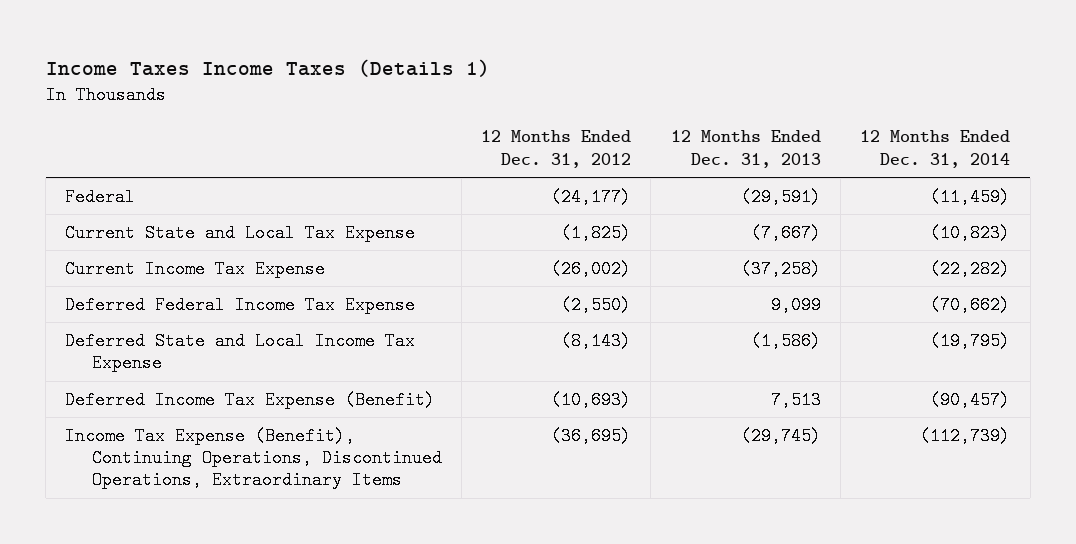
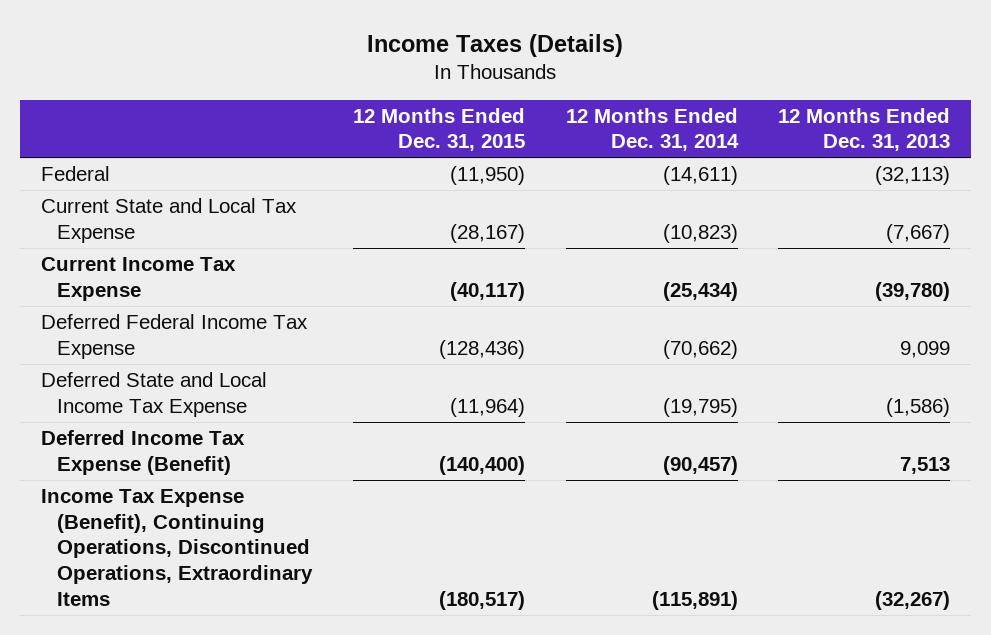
- Income Taxes Income Taxes (Details 1)
+ Income Taxes (Details)
- | 12 Months Ended Dec. 31, 2012 | 12 Months Ended Dec. 31, 2013 | 12 Months Ended Dec. 31, 2014
+ | 12 Months Ended Dec. 31, 2015 | 12 Months Ended Dec. 31, 2014 | 12 Months Ended Dec. 31, 2013
- Federal | (24,177) | (29,591) | (11,459)
+ Federal | (11,950) | (14,611) | (32,113)
- Current Income Tax Expense | (26,002) | (37,258) | (22,282)
+ Current Income Tax Expense | (40,117) | (25,434) | (39,780)
- Income Tax Expense (Benefit), Continuing Operations, Discontinued Operations, Extraordinary Items | (36,695) | (29,745) | (112,739)
+ Income Tax Expense (Benefit), Continuing Operations, Discontinued Operations, Extraordinary Items | (180,517) | (115,891) | (32,267)

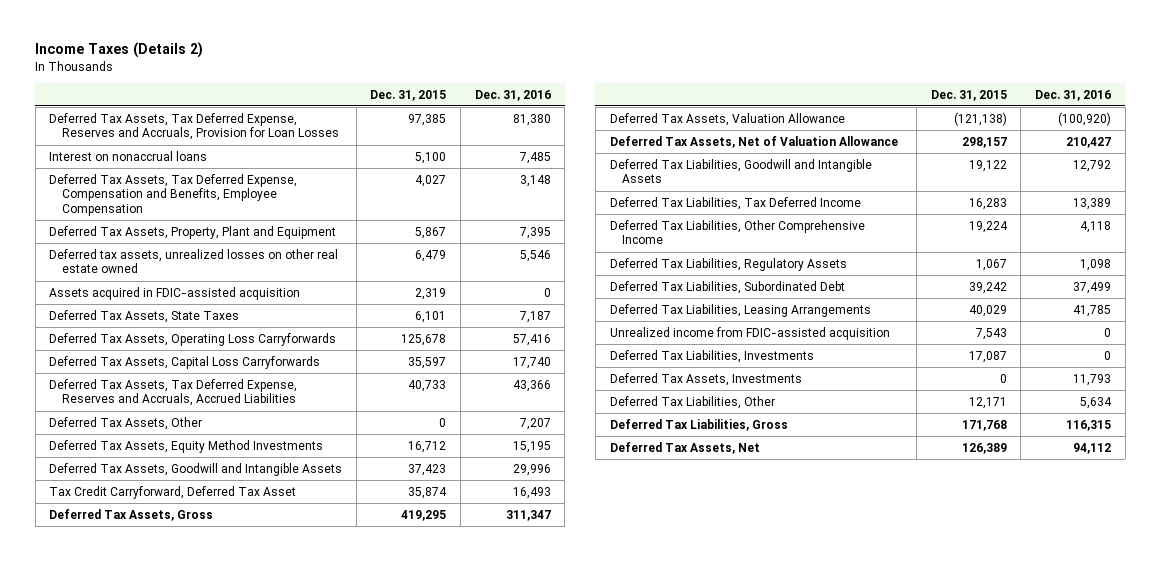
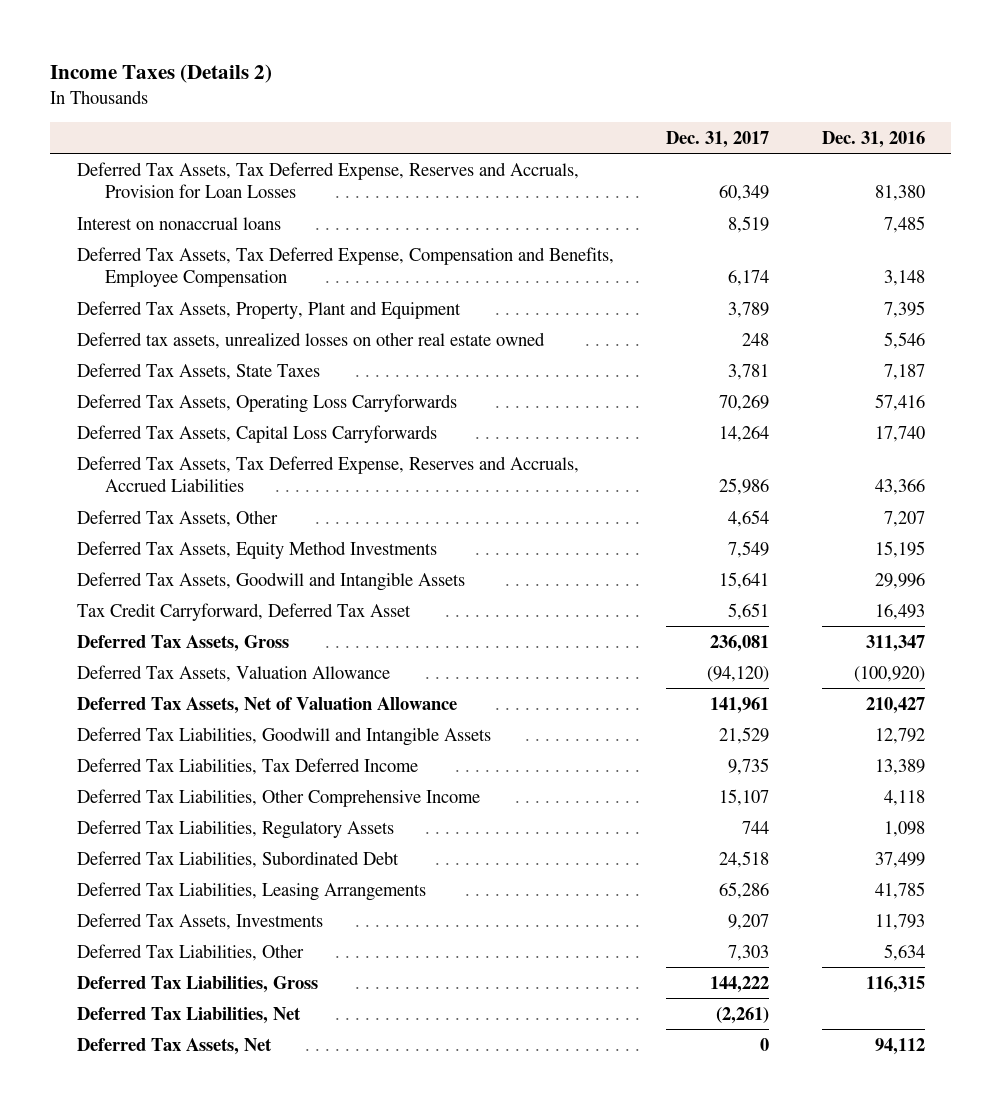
- | Dec. 31, 2015 | Dec. 31, 2016
+ | Dec. 31, 2017 | Dec. 31, 2016
- Assets acquired in FDIC-assisted acquisition | 2,319 | 0
- Unrealized income from FDIC-assisted acquisition | 7,543 | 0
- Deferred Tax Liabilities, Investments | 17,087 | 0
+ Deferred Tax Liabilities, Net | (2,261) |

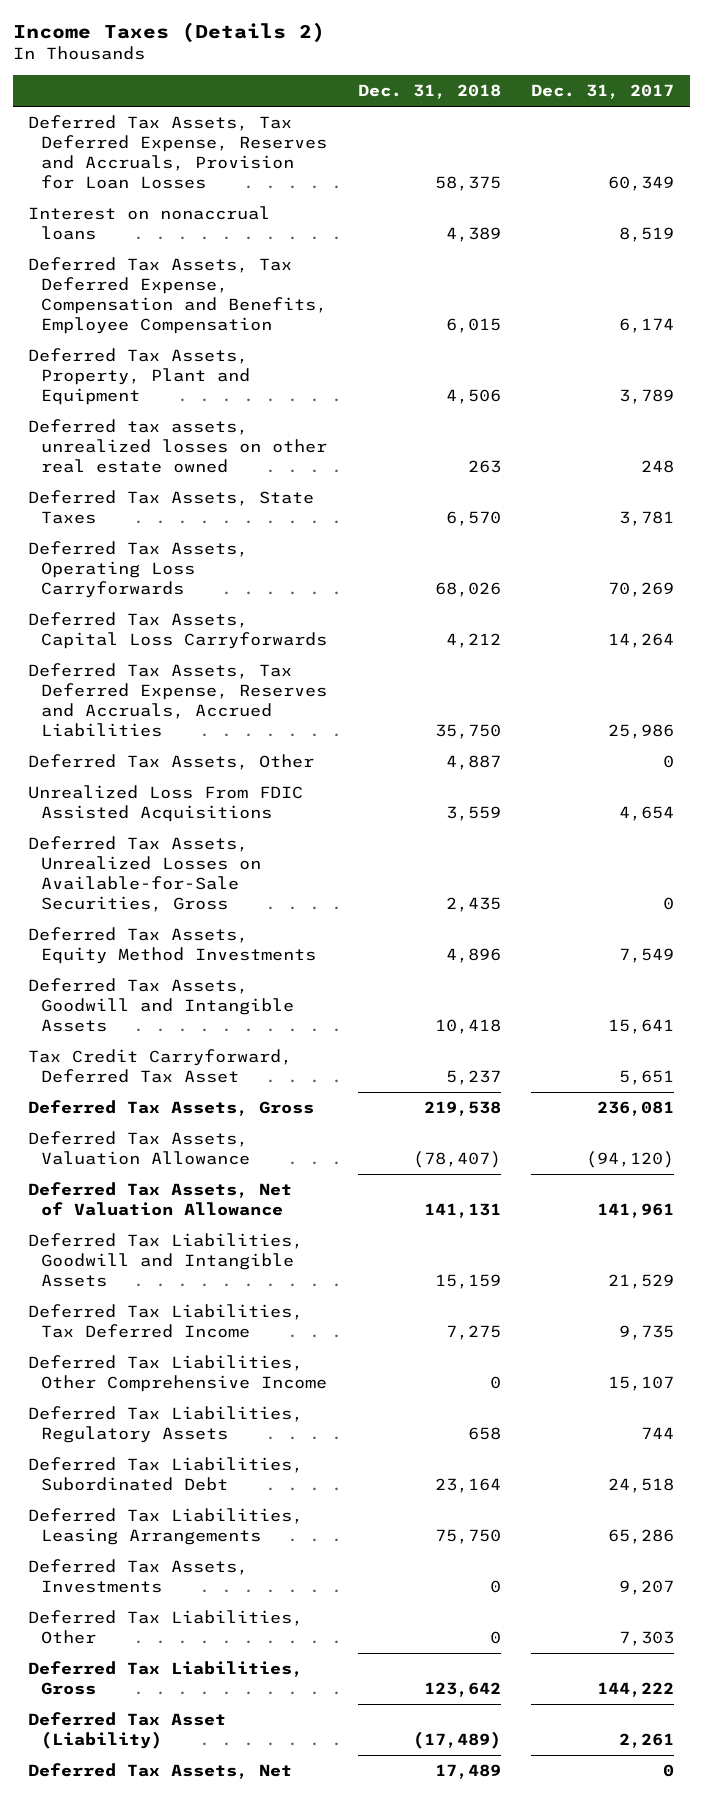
- | Dec. 31, 2017 | Dec. 31, 2016
+ | Dec. 31, 2018 | Dec. 31, 2017
- Deferred Tax Assets, Other | 4,654 | 7,207
+ Deferred Tax Assets, Other | 4,887 | 0
+ Unrealized Loss From FDIC Assisted Acquisitions | 3,559 | 4,654
+ Deferred Tax Assets, Unrealized Losses on Available-for-Sale Securities, Gross | 2,435 | 0
- Deferred Tax Liabilities, Net | (2,261) |
+ Deferred Tax Asset (Liability) | (17,489) | 2,261

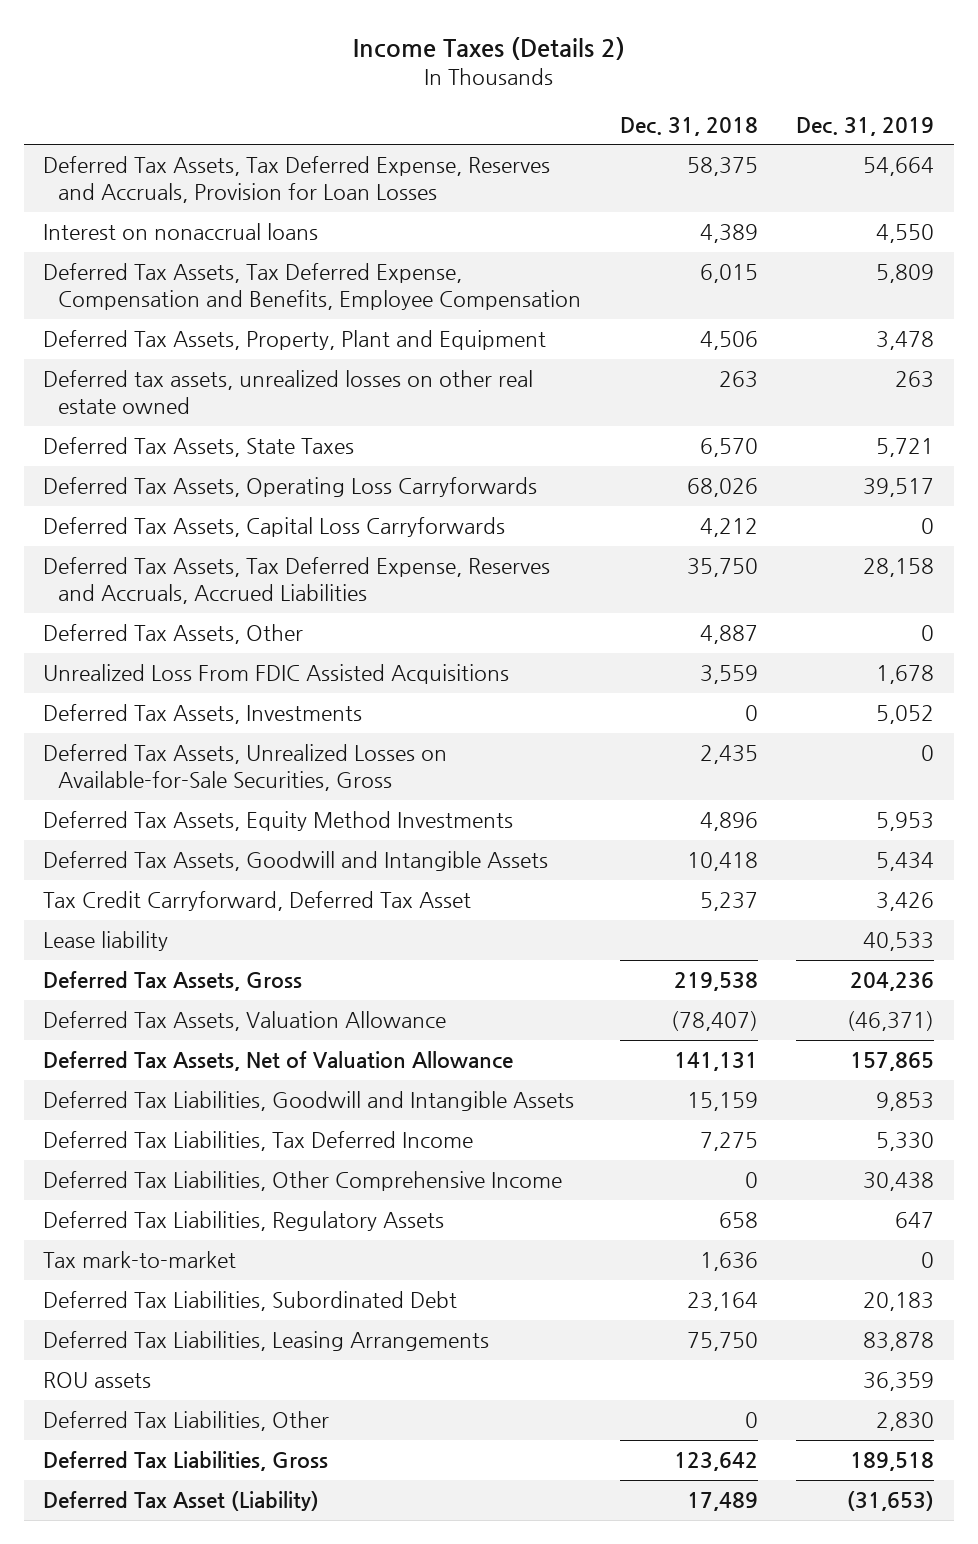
- | Dec. 31, 2018 | Dec. 31, 2017
+ | Dec. 31, 2018 | Dec. 31, 2019
moved up: Deferred Tax Assets, Investments | 0 | 5,052
+ Lease liability | | 40,533
+ Tax mark-to-market | 1,636 | 0
+ ROU assets | | 36,359
- Deferred Tax Asset (Liability) | (17,489) | 2,261
- Deferred Tax Assets, Net | 17,489 | 0
+ Deferred Tax Asset (Liability) | 17,489 | (31,653)

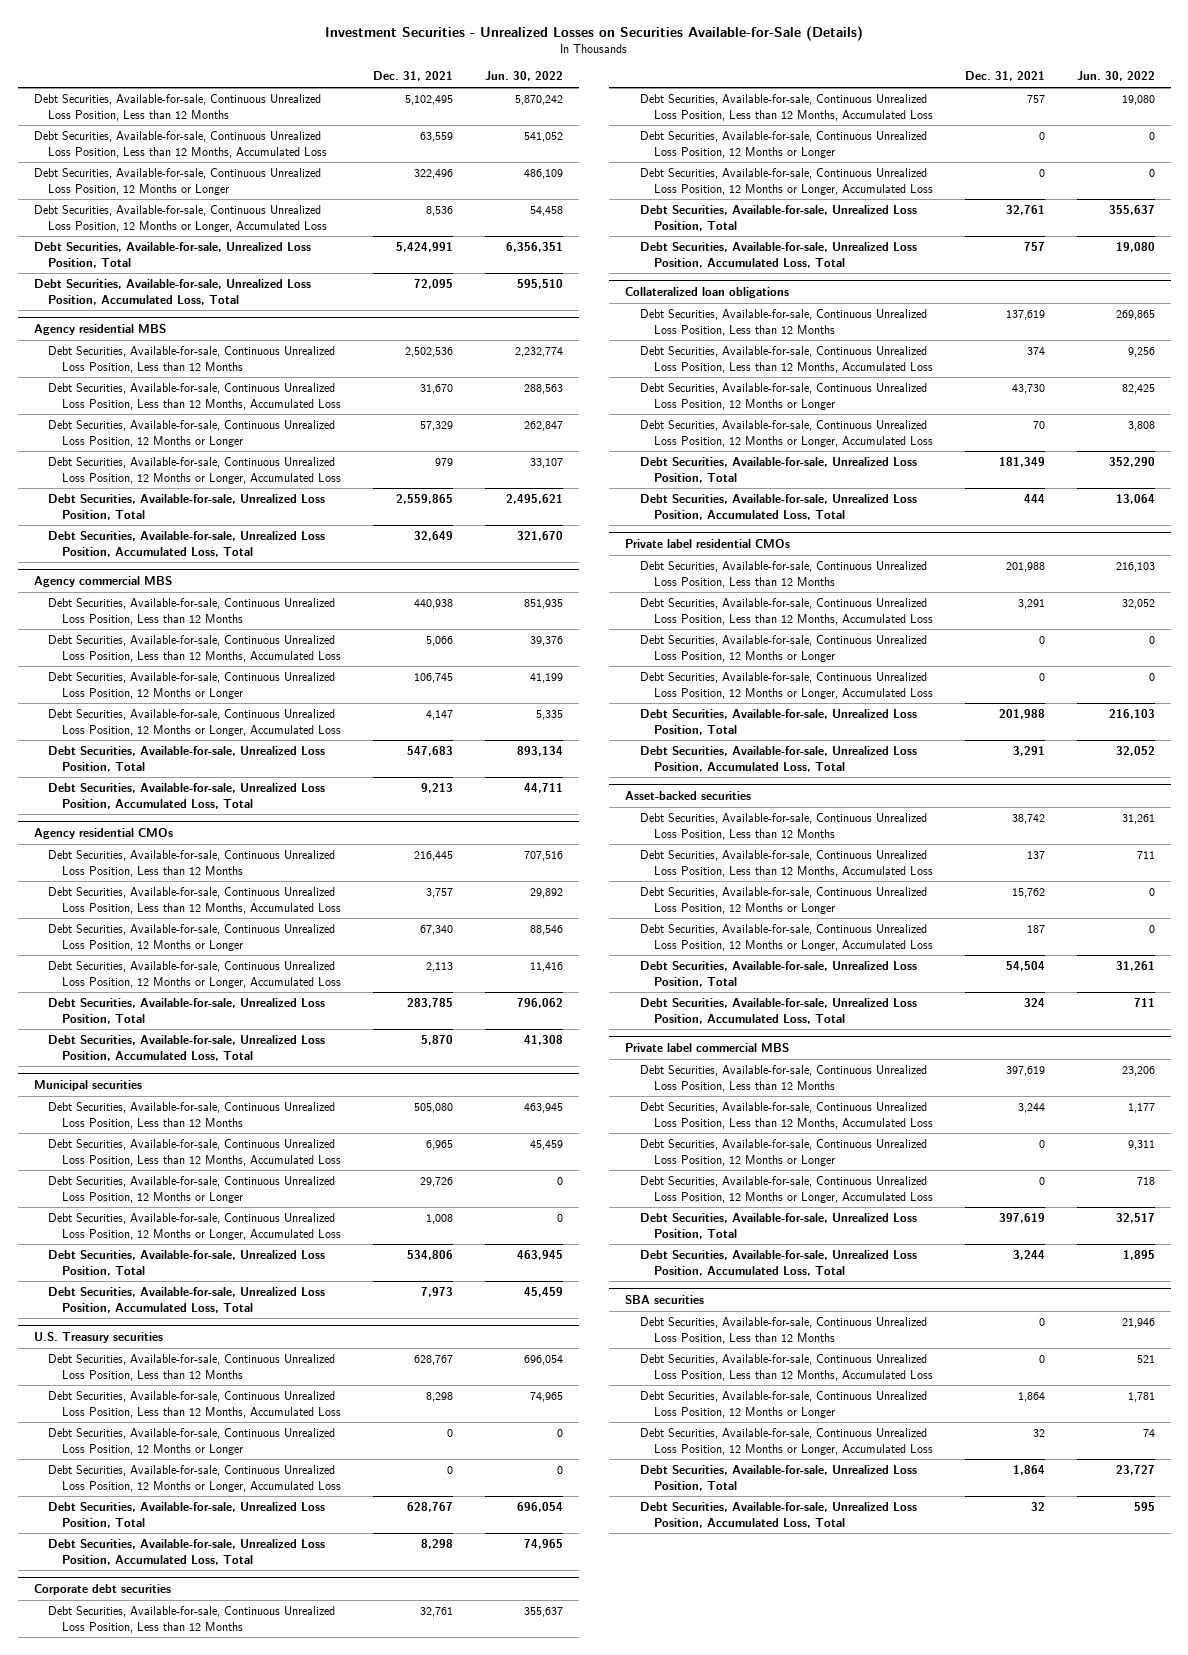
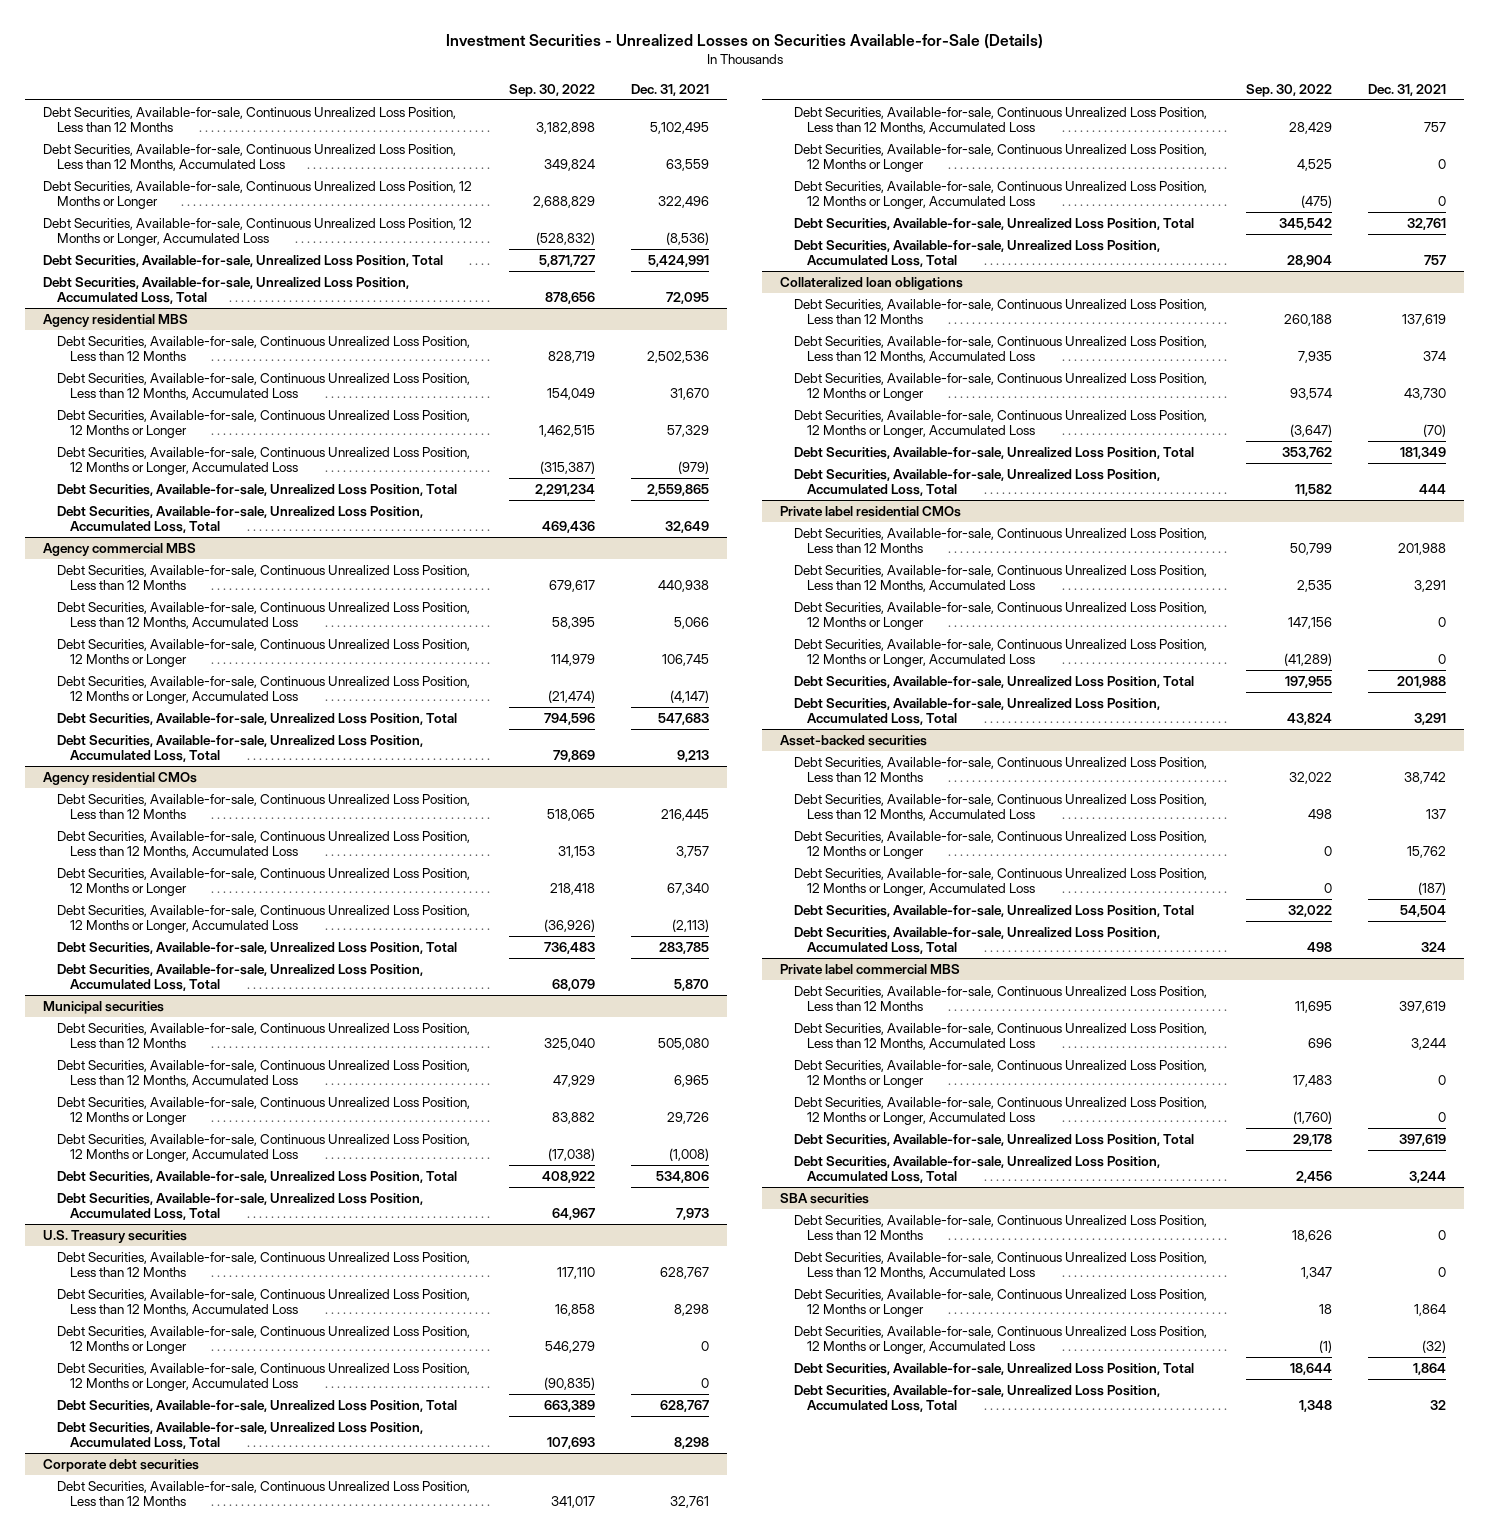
- | Dec. 31, 2021 | Jun. 30, 2022
+ | Sep. 30, 2022 | Dec. 31, 2021
- Debt Securities, Available-for-sale, Continuous Unrealized Loss Position, 12 Months or Longer, Accumulated Loss | 8,536 | 54,458
+ Debt Securities, Available-for-sale, Continuous Unrealized Loss Position, 12 Months or Longer, Accumulated Loss | (528,832) | (8,536)
@ Agency residential MBS
- Debt Securities, Available-for-sale, Continuous Unrealized Loss Position, 12 Months or Longer, Accumulated Loss | 979 | 33,107
+ Debt Securities, Available-for-sale, Continuous Unrealized Loss Position, 12 Months or Longer, Accumulated Loss | (315,387) | (979)
@ Agency commercial MBS
- Debt Securities, Available-for-sale, Continuous Unrealized Loss Position, 12 Months or Longer, Accumulated Loss | 4,147 | 5,335
+ Debt Securities, Available-for-sale, Continuous Unrealized Loss Position, 12 Months or Longer, Accumulated Loss | (21,474) | (4,147)
@ Agency residential CMOs
- Debt Securities, Available-for-sale, Continuous Unrealized Loss Position, 12 Months or Longer, Accumulated Loss | 2,113 | 11,416
+ Debt Securities, Available-for-sale, Continuous Unrealized Loss Position, 12 Months or Longer, Accumulated Loss | (36,926) | (2,113)
@ Municipal securities
- Debt Securities, Available-for-sale, Continuous Unrealized Loss Position, 12 Months or Longer, Accumulated Loss | 1,008 | 0
+ Debt Securities, Available-for-sale, Continuous Unrealized Loss Position, 12 Months or Longer, Accumulated Loss | (17,038) | (1,008)
@ Collateralized loan obligations
- Debt Securities, Available-for-sale, Continuous Unrealized Loss Position, 12 Months or Longer, Accumulated Loss | 70 | 3,808
+ Debt Securities, Available-for-sale, Continuous Unrealized Loss Position, 12 Months or Longer, Accumulated Loss | (3,647) | (70)
@ Asset-backed securities
- Debt Securities, Available-for-sale, Continuous Unrealized Loss Position, 12 Months or Longer, Accumulated Loss | 187 | 0
+ Debt Securities, Available-for-sale, Continuous Unrealized Loss Position, 12 Months or Longer, Accumulated Loss | 0 | (187)
@ SBA securities
- Debt Securities, Available-for-sale, Continuous Unrealized Loss Position, 12 Months or Longer, Accumulated Loss | 32 | 74
+ Debt Securities, Available-for-sale, Continuous Unrealized Loss Position, 12 Months or Longer, Accumulated Loss | (1) | (32)

